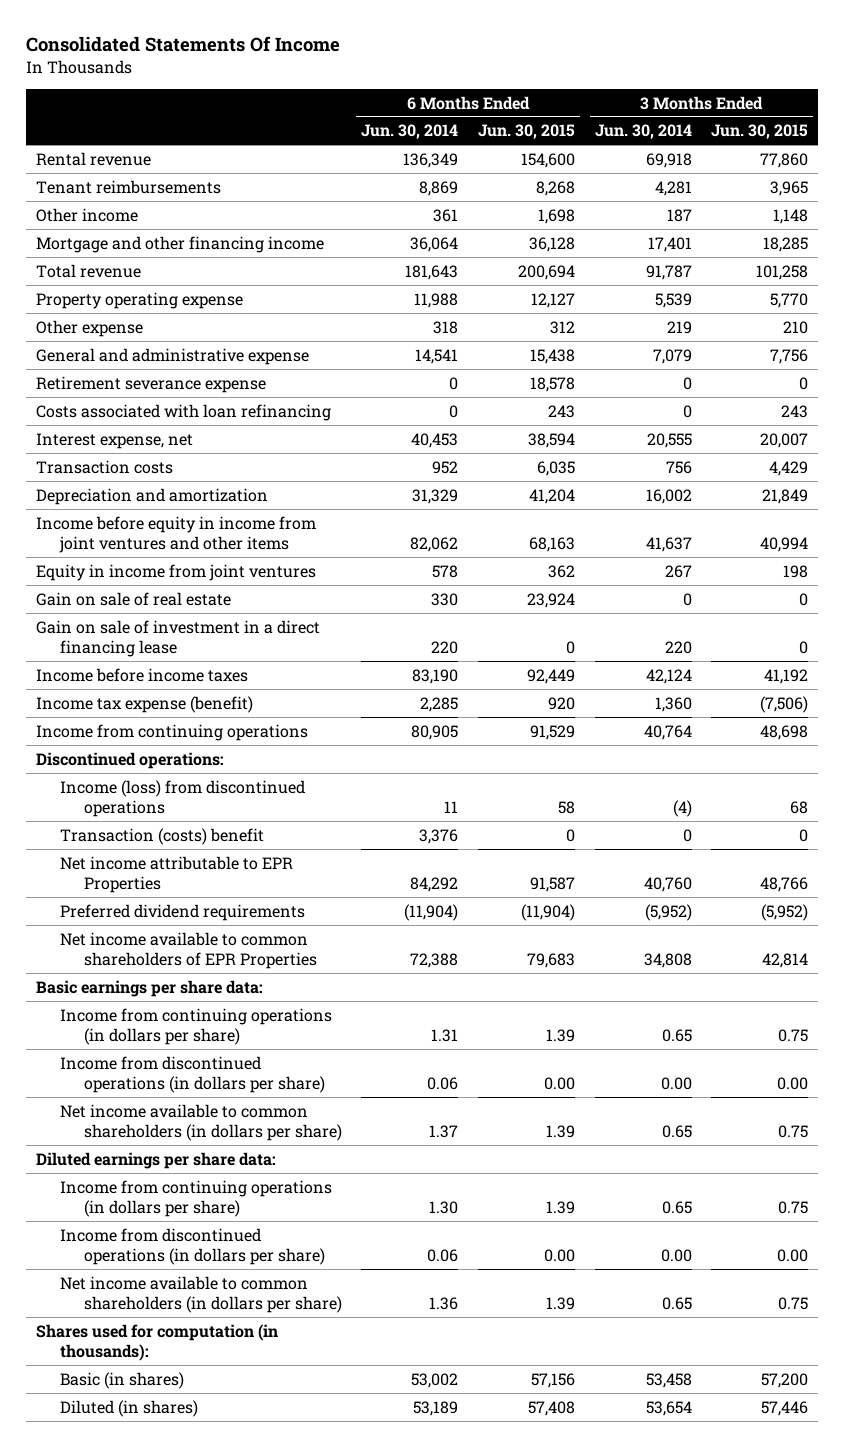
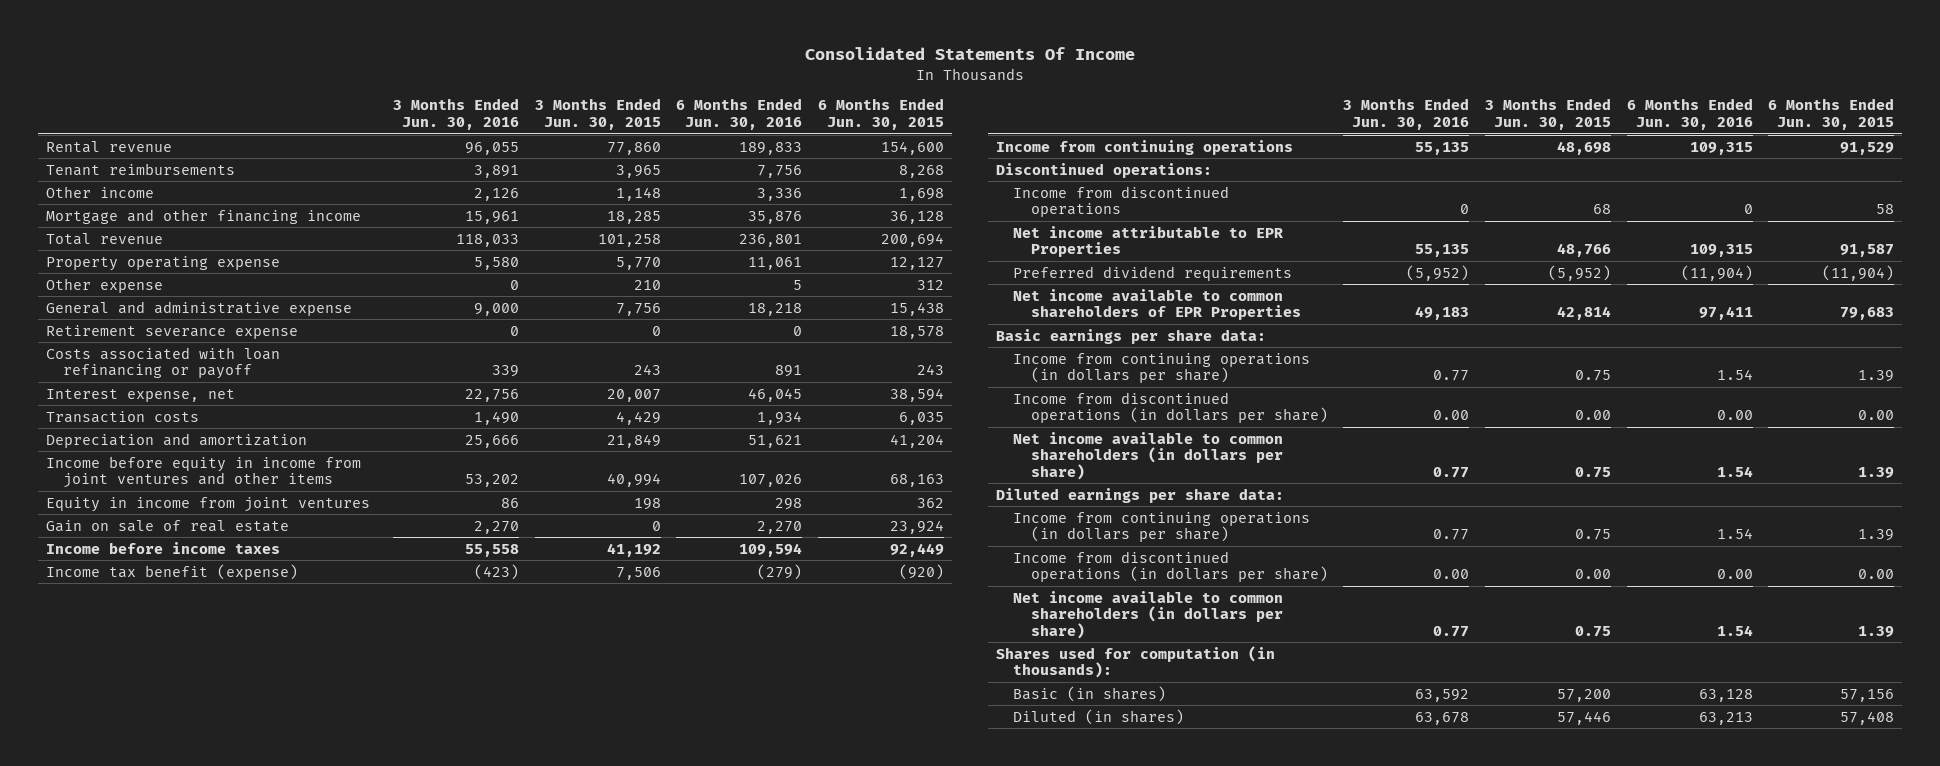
- | 6 Months Ended Jun. 30, 2014 | 6 Months Ended Jun. 30, 2015 | 3 Months Ended Jun. 30, 2014 | 3 Months Ended Jun. 30, 2015
+ | 3 Months Ended Jun. 30, 2016 | 3 Months Ended Jun. 30, 2015 | 6 Months Ended Jun. 30, 2016 | 6 Months Ended Jun. 30, 2015
- Costs associated with loan refinancing | 0 | 243 | 0 | 243
+ Costs associated with loan refinancing or payoff | 339 | 243 | 891 | 243
- Gain on sale of investment in a direct financing lease | 220 | 0 | 220 | 0
- Income tax expense (benefit) | 2,285 | 920 | 1,360 | (7,506)
+ Income tax benefit (expense) | (423) | 7,506 | (279) | (920)
- Income (loss) from discontinued operations | 11 | 58 | (4) | 68
- Transaction (costs) benefit | 3,376 | 0 | 0 | 0
+ Income from discontinued operations | 0 | 68 | 0 | 58

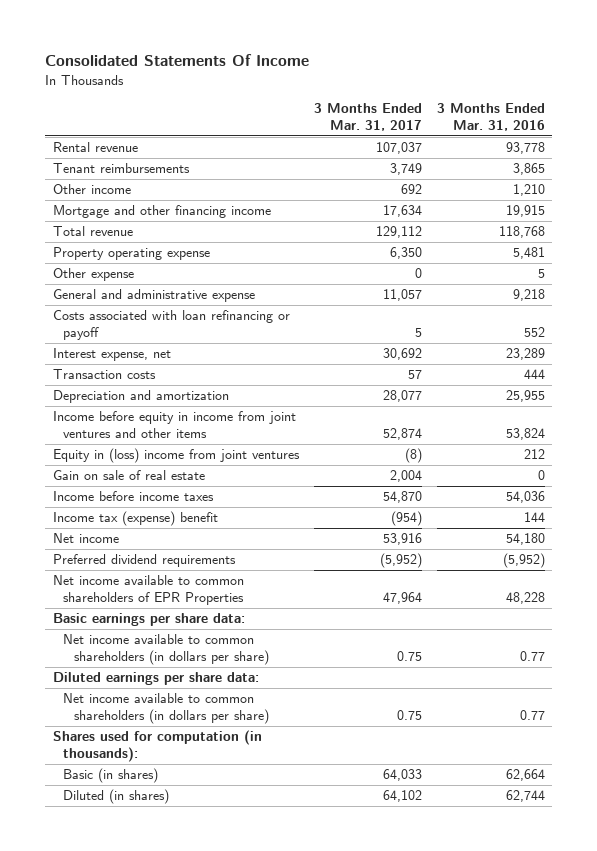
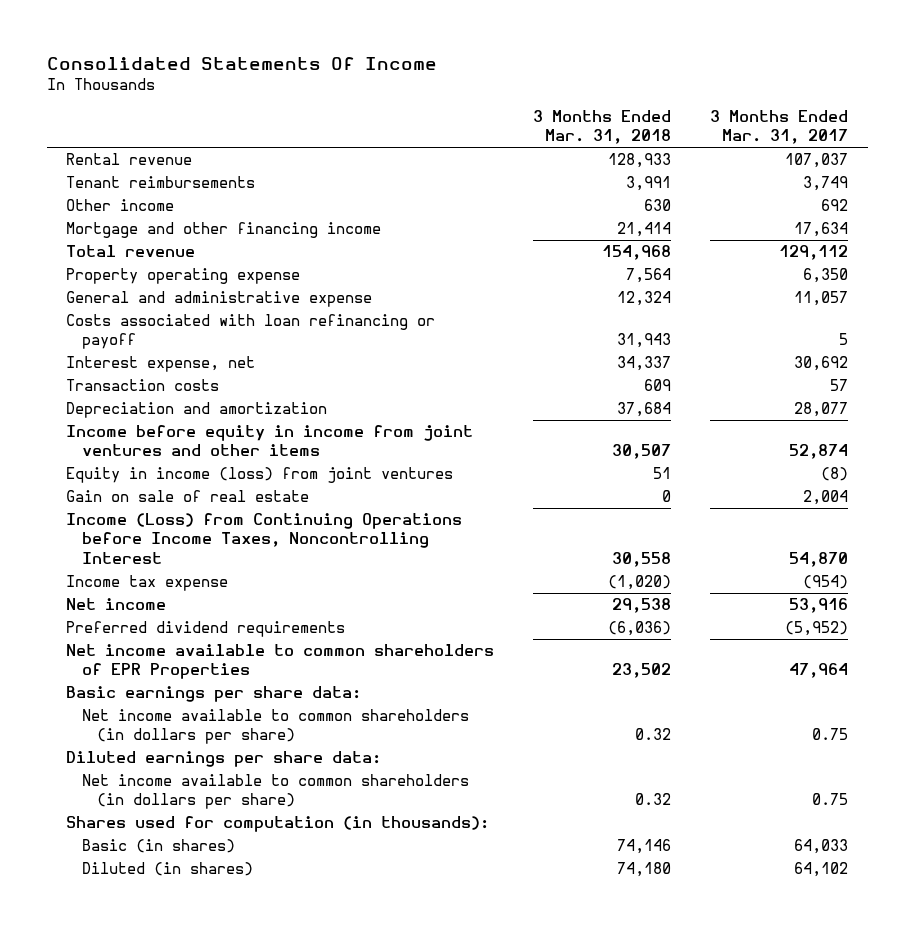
- | 3 Months Ended Mar. 31, 2017 | 3 Months Ended Mar. 31, 2016
+ | 3 Months Ended Mar. 31, 2018 | 3 Months Ended Mar. 31, 2017
- Other expense | 0 | 5
- Equity in (loss) income from joint ventures | (8) | 212
+ Equity in income (loss) from joint ventures | 51 | (8)
- Income before income taxes | 54,870 | 54,036
- Income tax (expense) benefit | (954) | 144
+ Income (Loss) from Continuing Operations before Income Taxes, Noncontrolling Interest | 30,558 | 54,870
+ Income tax expense | (1,020) | (954)

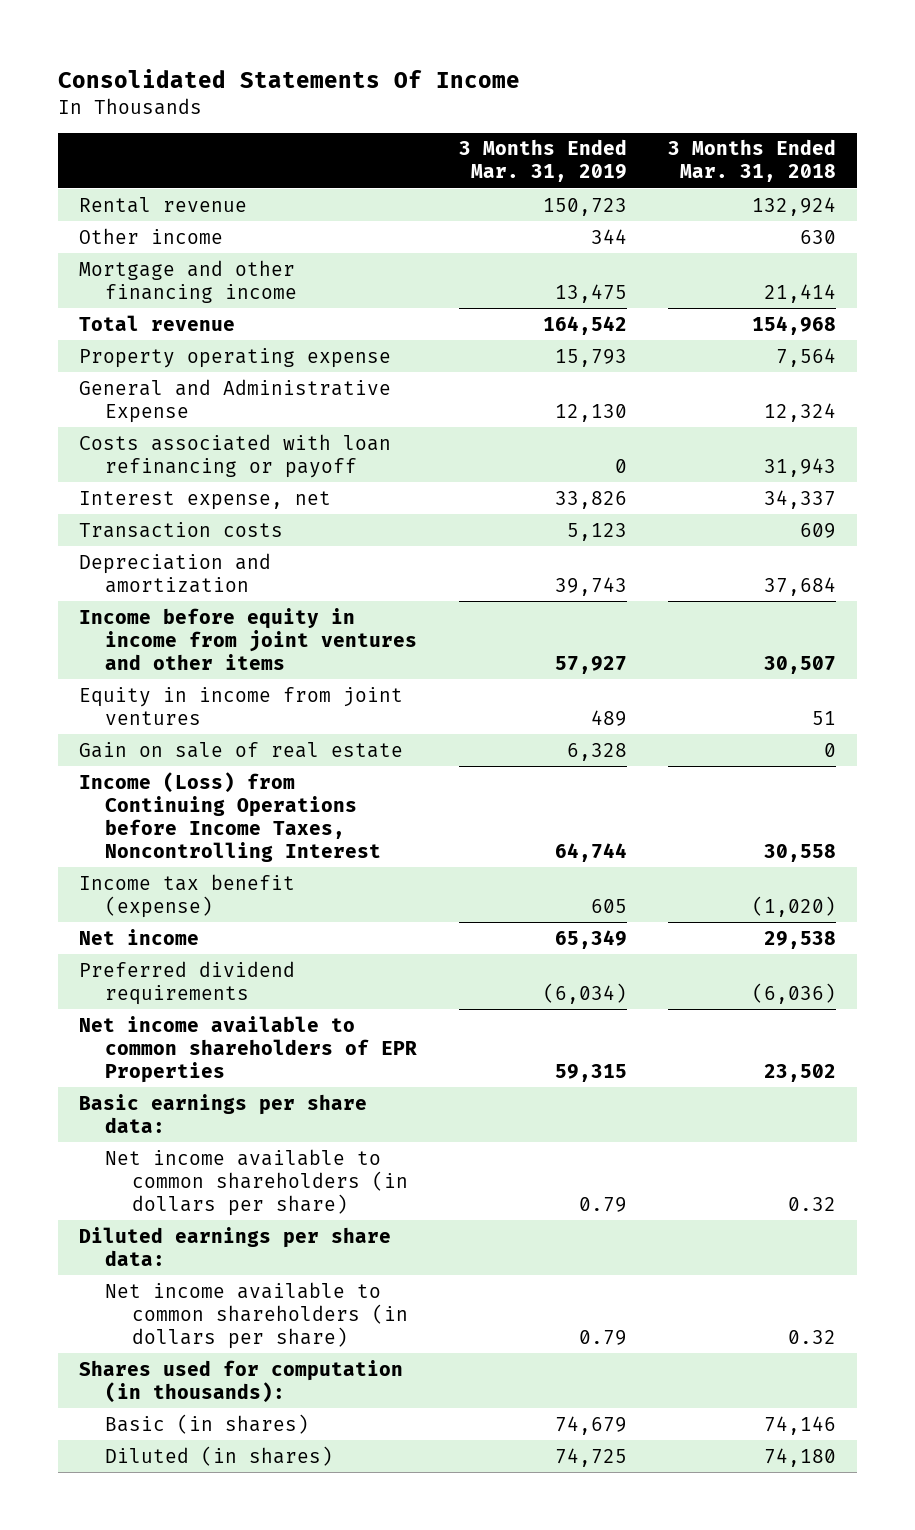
- | 3 Months Ended Mar. 31, 2018 | 3 Months Ended Mar. 31, 2017
+ | 3 Months Ended Mar. 31, 2019 | 3 Months Ended Mar. 31, 2018
- Rental revenue | 128,933 | 107,037
- Tenant reimbursements | 3,991 | 3,749
+ Rental revenue | 150,723 | 132,924
- General and administrative expense | 12,324 | 11,057
+ General and Administrative Expense | 12,130 | 12,324
- Equity in income (loss) from joint ventures | 51 | (8)
+ Equity in income from joint ventures | 489 | 51
- Income tax expense | (1,020) | (954)
+ Income tax benefit (expense) | 605 | (1,020)

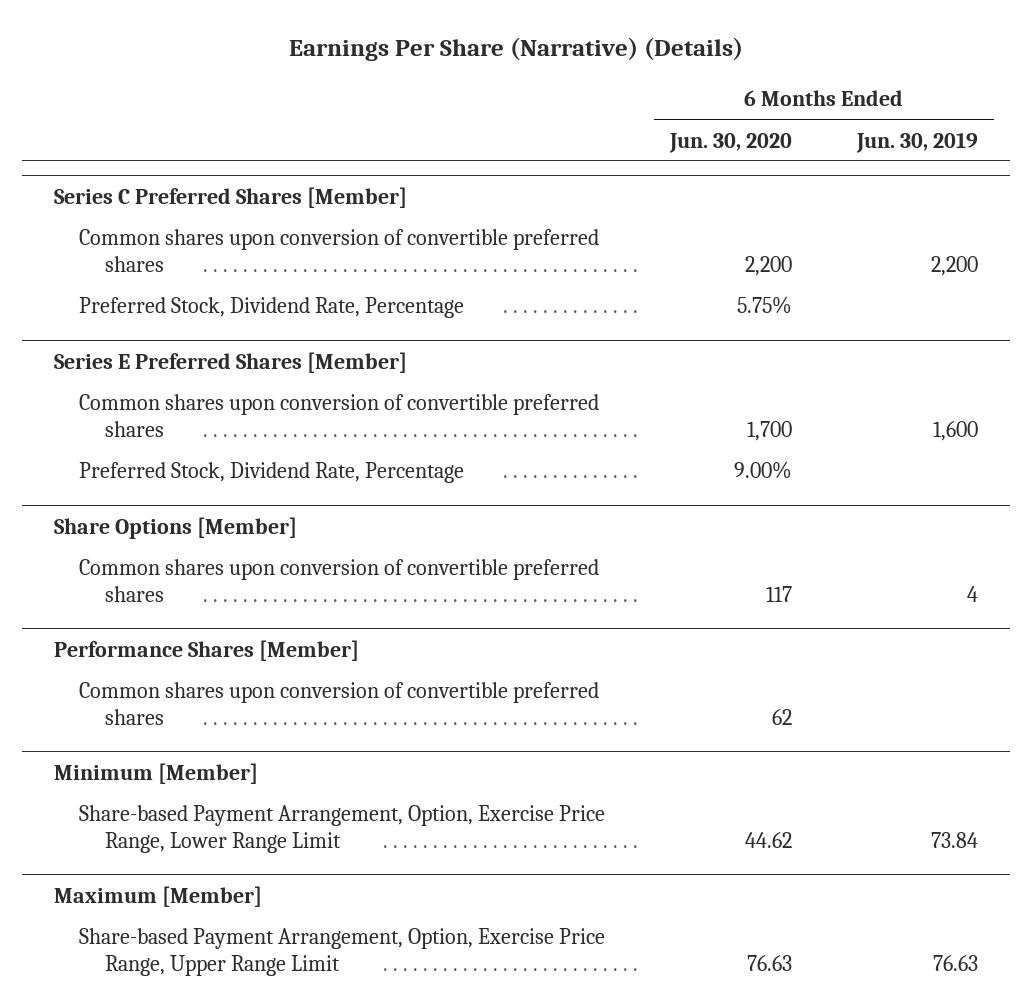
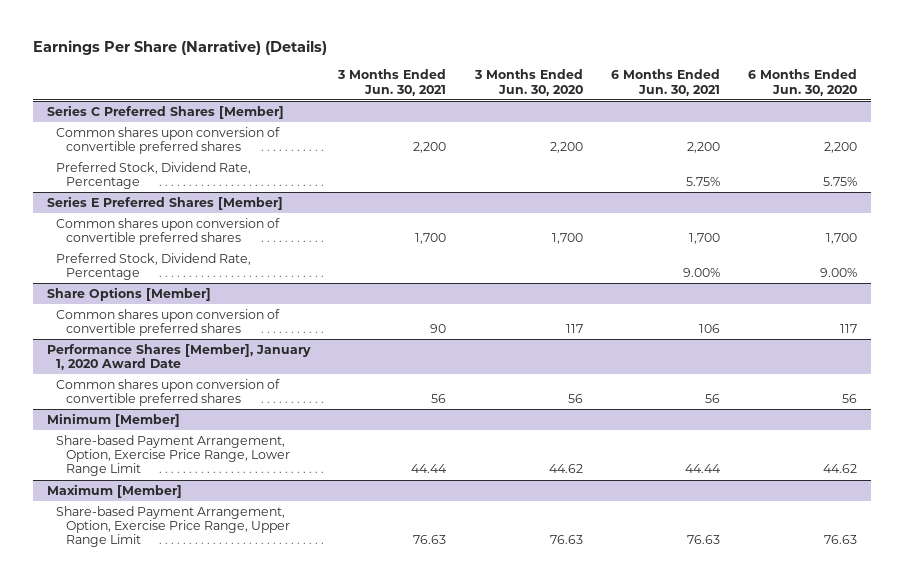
- | 6 Months Ended Jun. 30, 2020 | 6 Months Ended Jun. 30, 2019
+ | 3 Months Ended Jun. 30, 2021 | 3 Months Ended Jun. 30, 2020 | 6 Months Ended Jun. 30, 2021 | 6 Months Ended Jun. 30, 2020
- Performance Shares [Member]
- Common shares upon conversion of convertible preferred shares | 62 |
+ Performance Shares [Member], January 1, 2020 Award Date
+ Common shares upon conversion of convertible preferred shares | 56 | 56 | 56 | 56

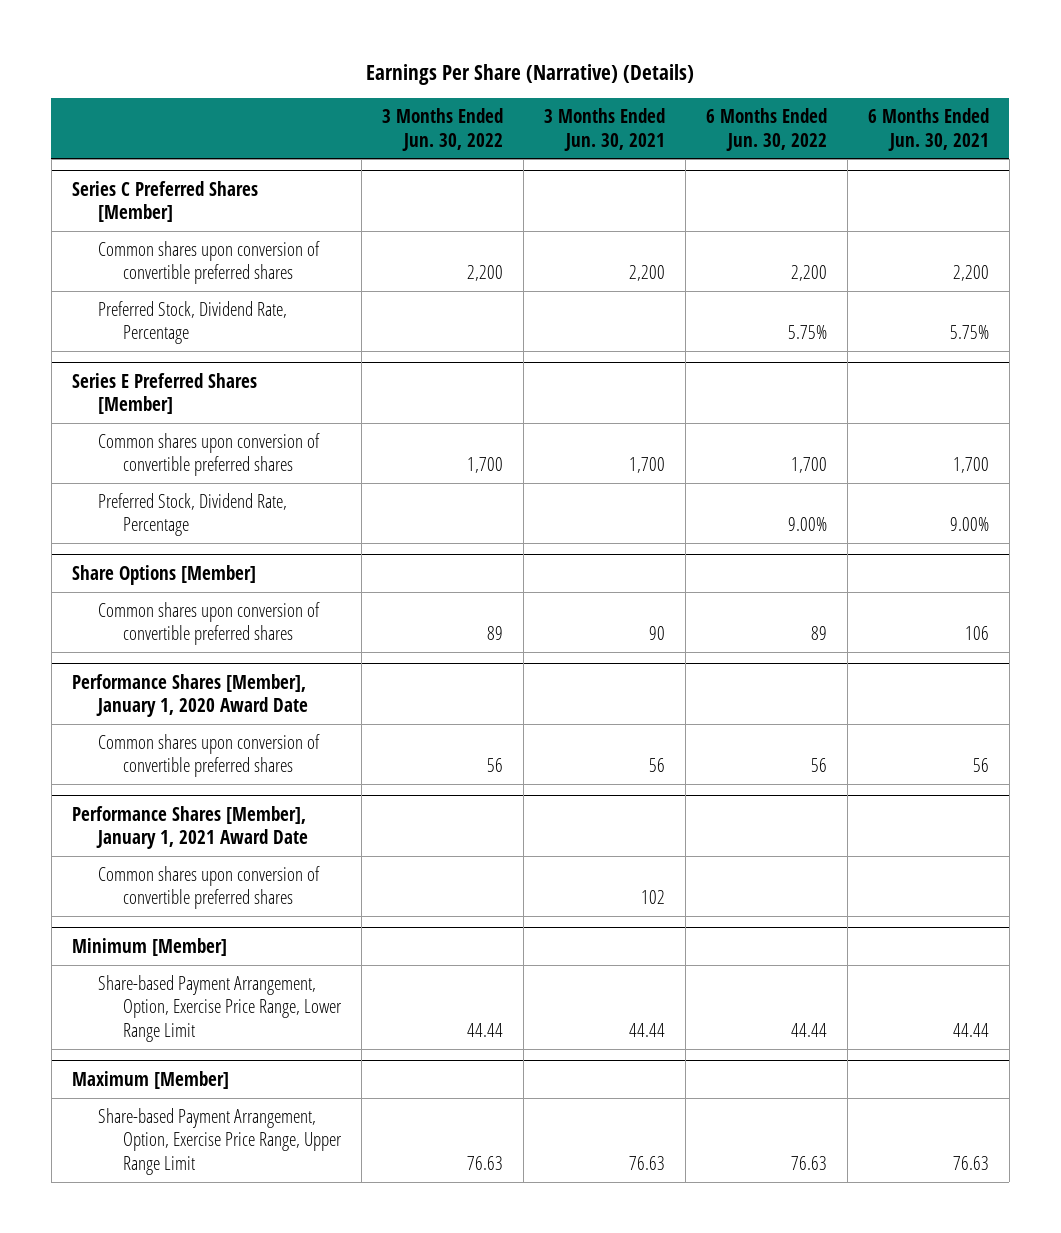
- | 3 Months Ended Jun. 30, 2021 | 3 Months Ended Jun. 30, 2020 | 6 Months Ended Jun. 30, 2021 | 6 Months Ended Jun. 30, 2020
+ | 3 Months Ended Jun. 30, 2022 | 3 Months Ended Jun. 30, 2021 | 6 Months Ended Jun. 30, 2022 | 6 Months Ended Jun. 30, 2021
+ Performance Shares [Member], January 1, 2021 Award Date
+ Common shares upon conversion of convertible preferred shares | | 102 | |

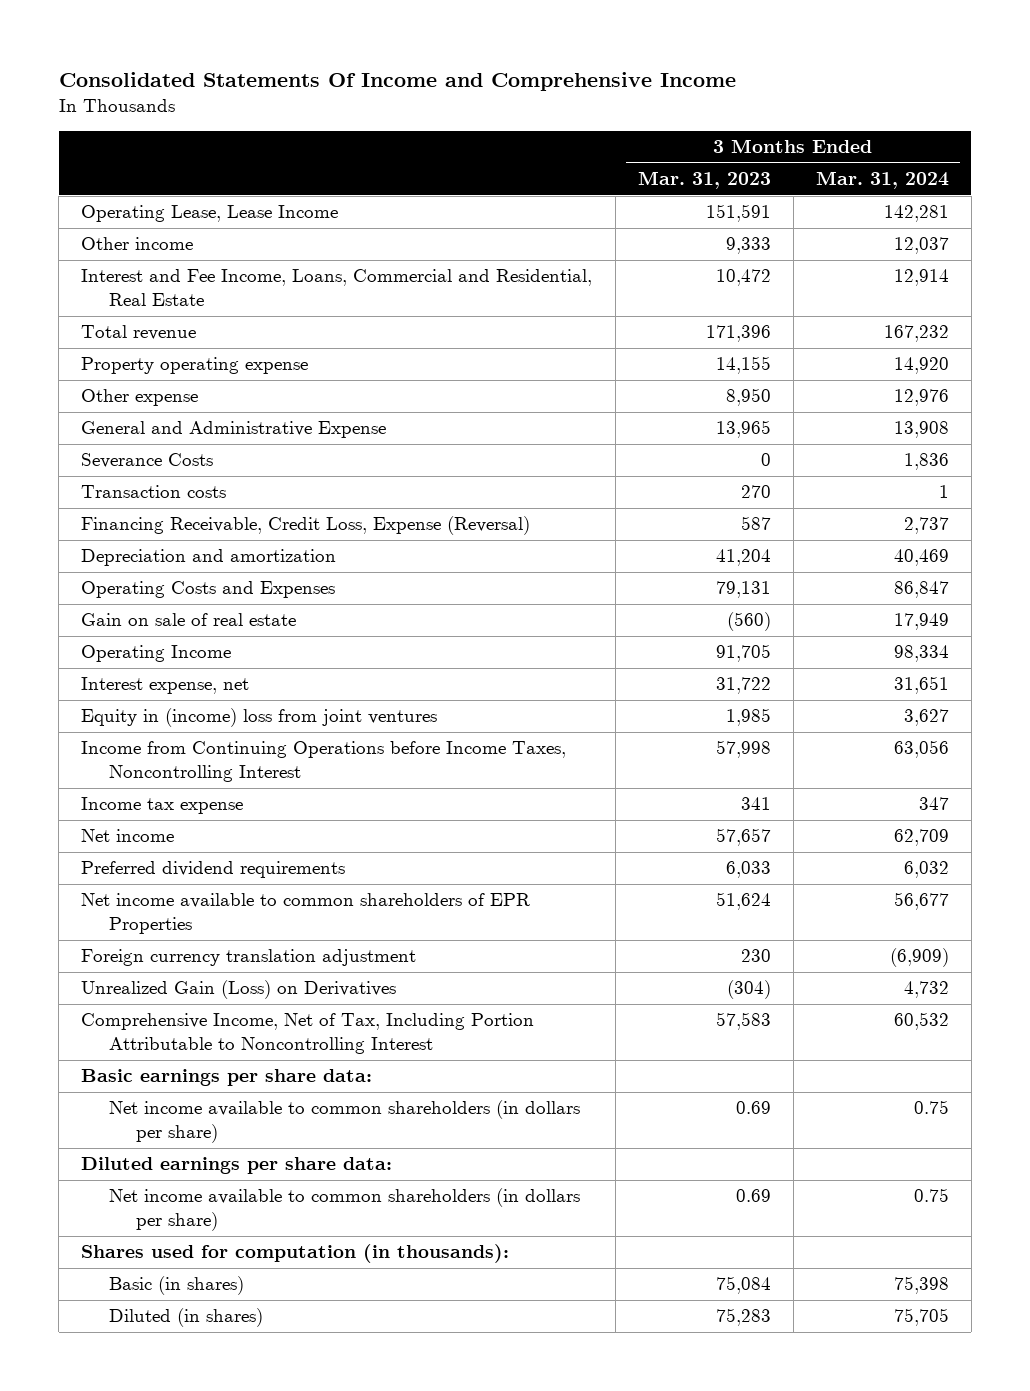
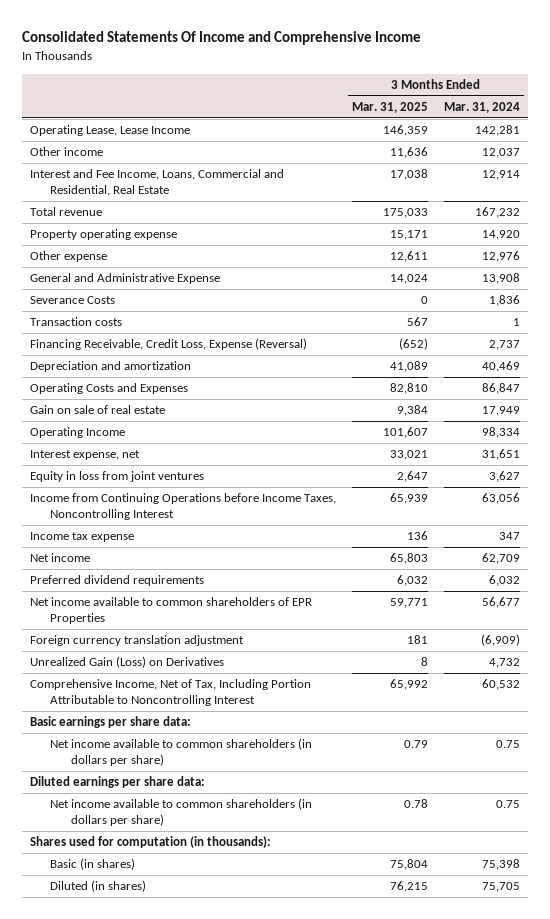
- | 3 Months Ended Mar. 31, 2023 | 3 Months Ended Mar. 31, 2024
+ | 3 Months Ended Mar. 31, 2025 | 3 Months Ended Mar. 31, 2024
- Equity in (income) loss from joint ventures | 1,985 | 3,627
+ Equity in loss from joint ventures | 2,647 | 3,627

